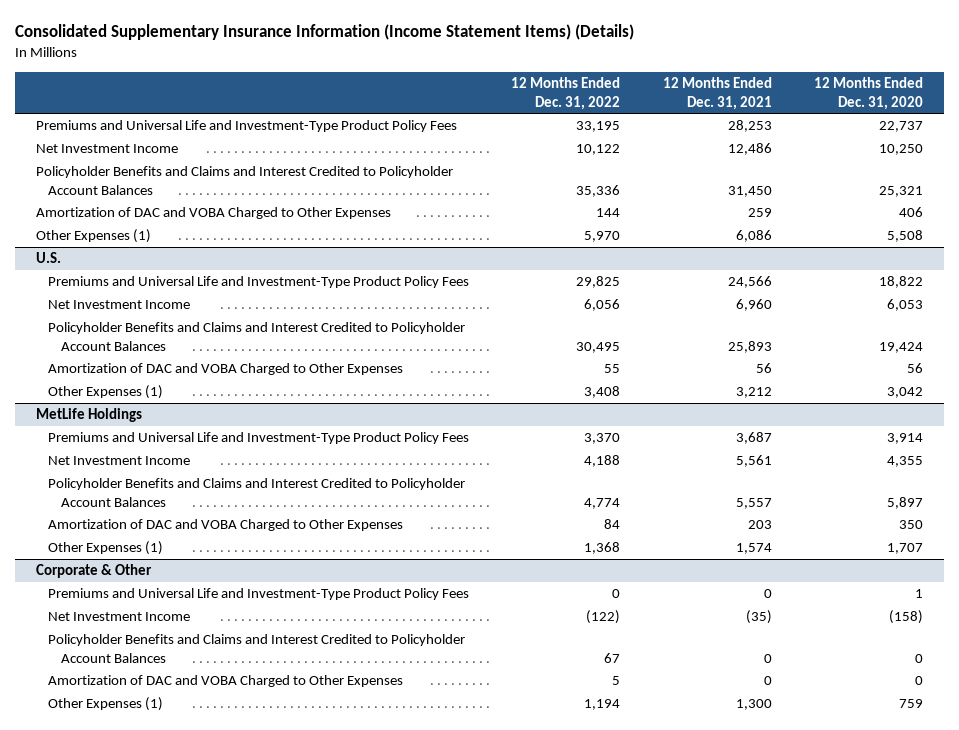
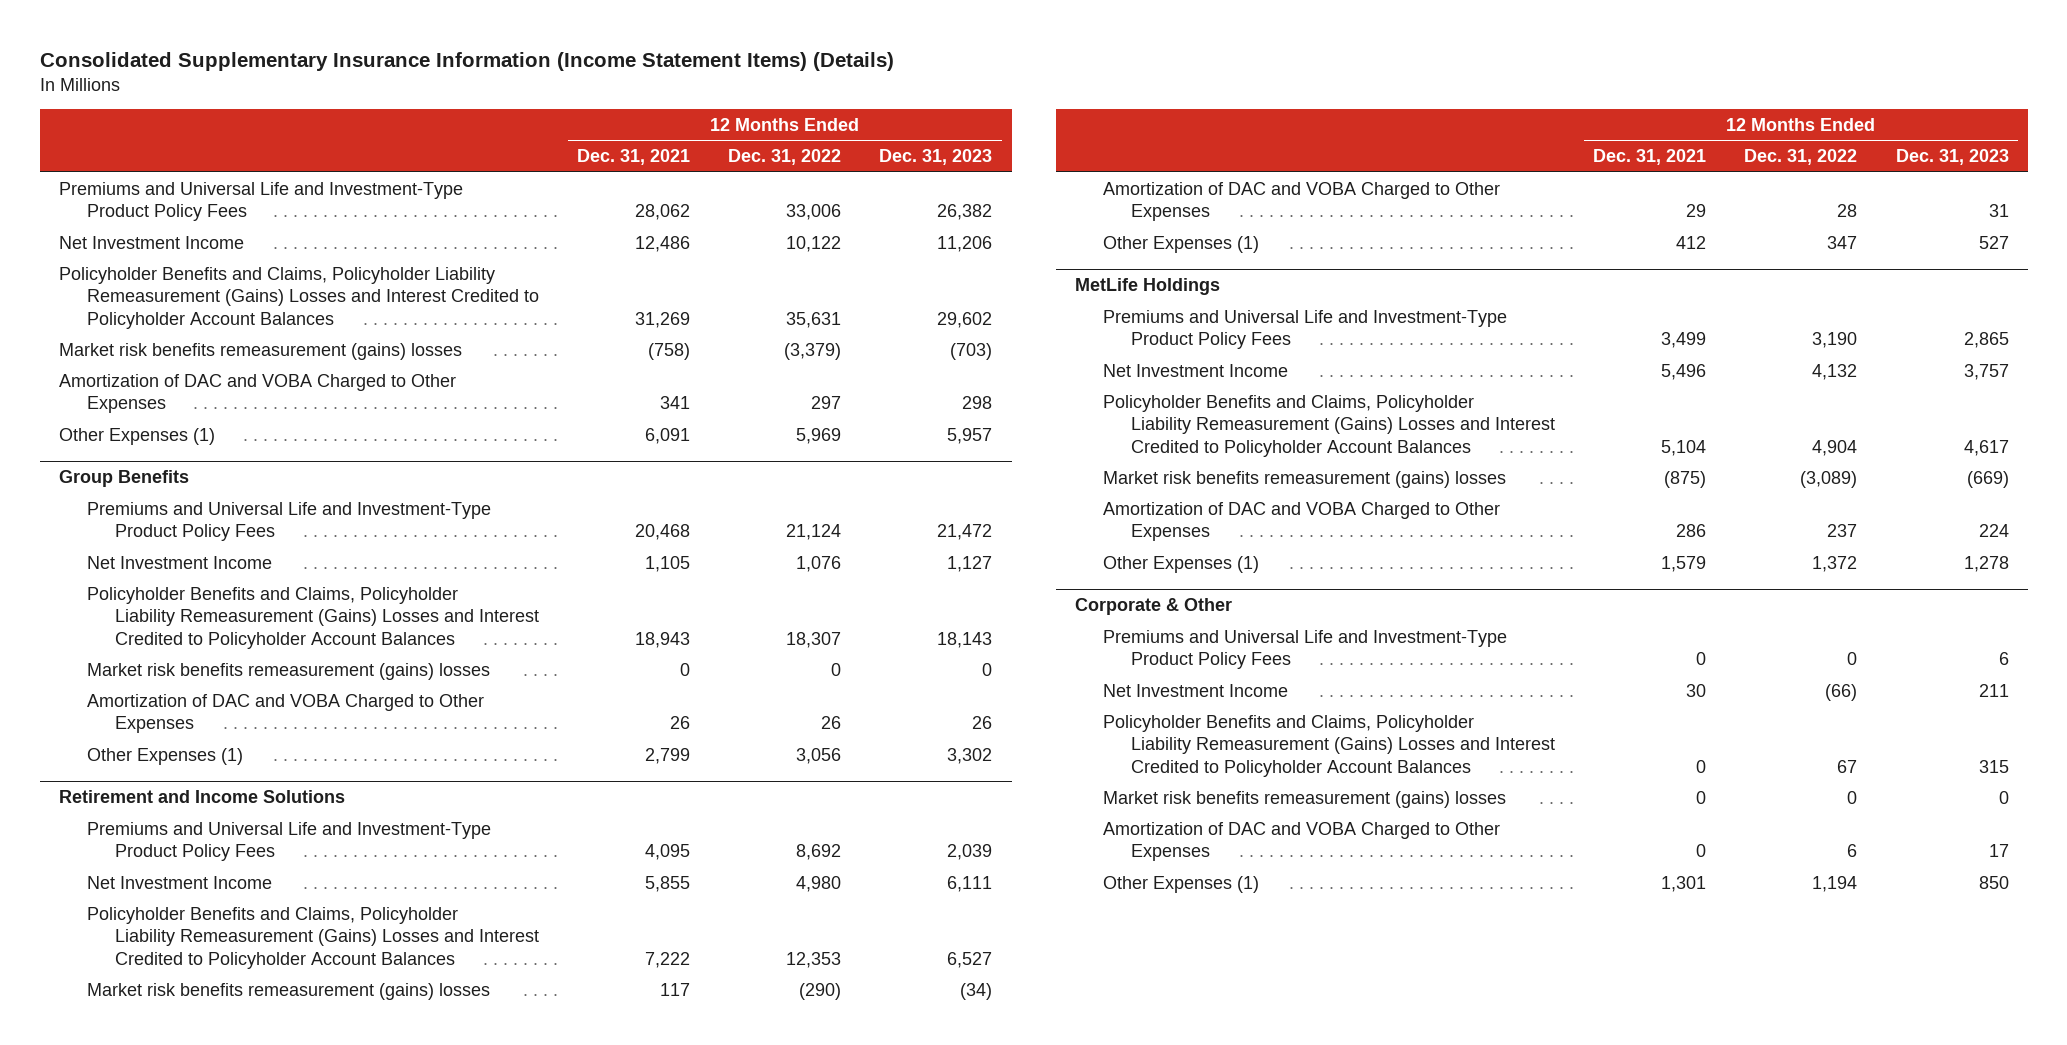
- | 12 Months Ended Dec. 31, 2022 | 12 Months Ended Dec. 31, 2021 | 12 Months Ended Dec. 31, 2020
+ | 12 Months Ended Dec. 31, 2021 | 12 Months Ended Dec. 31, 2022 | 12 Months Ended Dec. 31, 2023
- Premiums and Universal Life and Investment-Type Product Policy Fees | 33,195 | 28,253 | 22,737
+ Premiums and Universal Life and Investment-Type Product Policy Fees | 28,062 | 33,006 | 26,382
- Policyholder Benefits and Claims and Interest Credited to Policyholder Account Balances | 35,336 | 31,450 | 25,321
- Amortization of DAC and VOBA Charged to Other Expenses | 144 | 259 | 406
- Other Expenses (1) | 5,970 | 6,086 | 5,508
- U.S.
- Premiums and Universal Life and Investment-Type Product Policy Fees | 29,825 | 24,566 | 18,822
- Net Investment Income | 6,056 | 6,960 | 6,053
- Policyholder Benefits and Claims and Interest Credited to Policyholder Account Balances | 30,495 | 25,893 | 19,424
- Amortization of DAC and VOBA Charged to Other Expenses | 55 | 56 | 56
- Other Expenses (1) | 3,408 | 3,212 | 3,042
+ Policyholder Benefits and Claims, Policyholder Liability Remeasurement (Gains) Losses and Interest Credited to Policyholder Account Balances | 31,269 | 35,631 | 29,602
+ Market risk benefits remeasurement (gains) losses | (758) | (3,379) | (703)
+ Amortization of DAC and VOBA Charged to Other Expenses | 341 | 297 | 298
+ Other Expenses (1) | 6,091 | 5,969 | 5,957
+ Group Benefits
+ Premiums and Universal Life and Investment-Type Product Policy Fees | 20,468 | 21,124 | 21,472
+ Net Investment Income | 1,105 | 1,076 | 1,127
+ Policyholder Benefits and Claims, Policyholder Liability Remeasurement (Gains) Losses and Interest Credited to Policyholder Account Balances | 18,943 | 18,307 | 18,143
+ Market risk benefits remeasurement (gains) losses | 0 | 0 | 0
+ Amortization of DAC and VOBA Charged to Other Expenses | 26 | 26 | 26
+ Other Expenses (1) | 2,799 | 3,056 | 3,302
+ Retirement and Income Solutions
+ Premiums and Universal Life and Investment-Type Product Policy Fees | 4,095 | 8,692 | 2,039
+ Net Investment Income | 5,855 | 4,980 | 6,111
+ Policyholder Benefits and Claims, Policyholder Liability Remeasurement (Gains) Losses and Interest Credited to Policyholder Account Balances | 7,222 | 12,353 | 6,527
+ Market risk benefits remeasurement (gains) losses | 117 | (290) | (34)
+ Amortization of DAC and VOBA Charged to Other Expenses | 29 | 28 | 31
+ Other Expenses (1) | 412 | 347 | 527
@ MetLife Holdings
- Premiums and Universal Life and Investment-Type Product Policy Fees | 3,370 | 3,687 | 3,914
- Net Investment Income | 4,188 | 5,561 | 4,355
- Policyholder Benefits and Claims and Interest Credited to Policyholder Account Balances | 4,774 | 5,557 | 5,897
- Amortization of DAC and VOBA Charged to Other Expenses | 84 | 203 | 350
- Other Expenses (1) | 1,368 | 1,574 | 1,707
+ Premiums and Universal Life and Investment-Type Product Policy Fees | 3,499 | 3,190 | 2,865
+ Net Investment Income | 5,496 | 4,132 | 3,757
+ Policyholder Benefits and Claims, Policyholder Liability Remeasurement (Gains) Losses and Interest Credited to Policyholder Account Balances | 5,104 | 4,904 | 4,617
+ Market risk benefits remeasurement (gains) losses | (875) | (3,089) | (669)
+ Amortization of DAC and VOBA Charged to Other Expenses | 286 | 237 | 224
+ Other Expenses (1) | 1,579 | 1,372 | 1,278
@ Corporate & Other
- Net Investment Income | (122) | (35) | (158)
- Policyholder Benefits and Claims and Interest Credited to Policyholder Account Balances | 67 | 0 | 0
- Amortization of DAC and VOBA Charged to Other Expenses | 5 | 0 | 0
- Other Expenses (1) | 1,194 | 1,300 | 759
+ Net Investment Income | 30 | (66) | 211
+ Policyholder Benefits and Claims, Policyholder Liability Remeasurement (Gains) Losses and Interest Credited to Policyholder Account Balances | 0 | 67 | 315
+ Market risk benefits remeasurement (gains) losses | 0 | 0 | 0
+ Amortization of DAC and VOBA Charged to Other Expenses | 0 | 6 | 17
+ Other Expenses (1) | 1,301 | 1,194 | 850

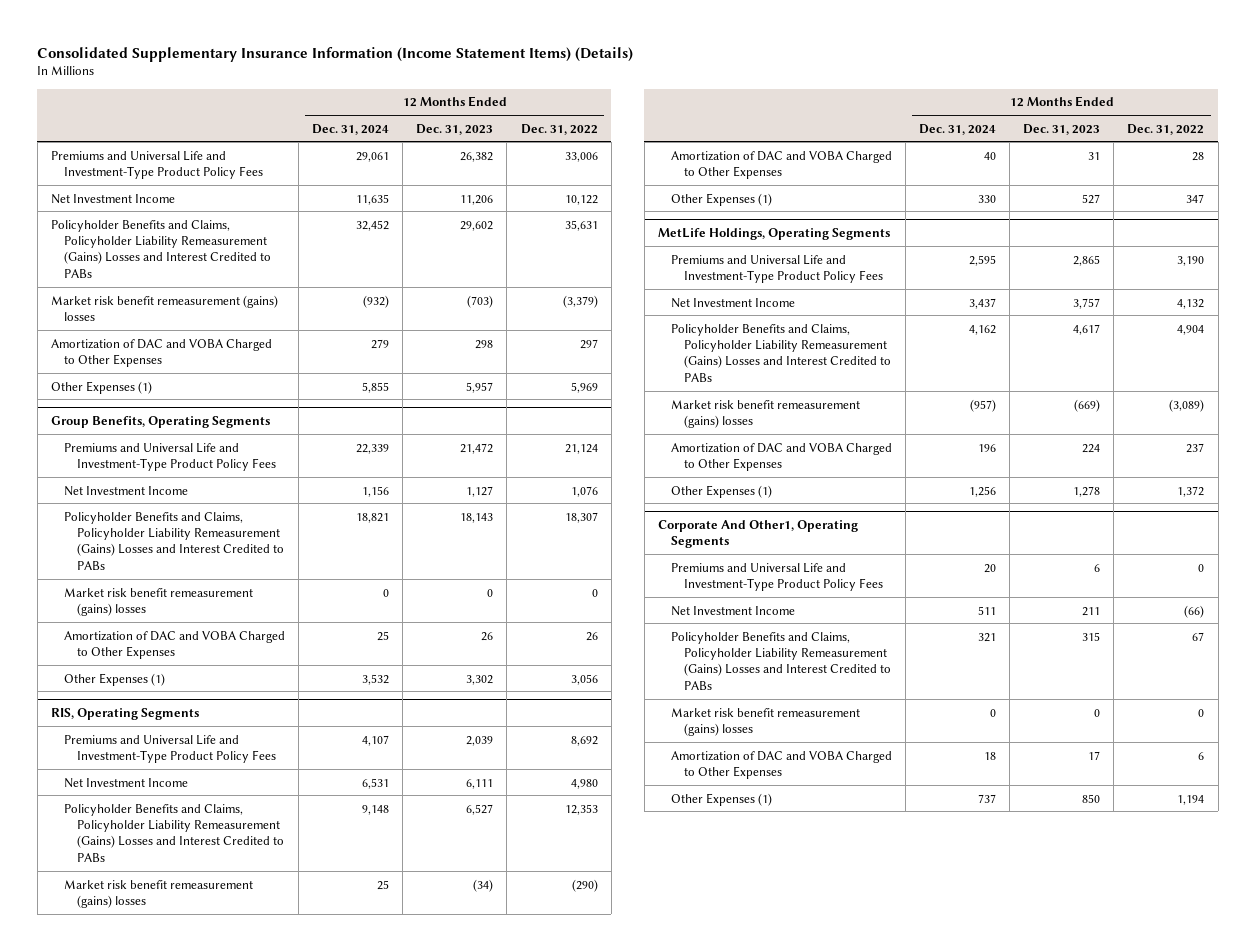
- | 12 Months Ended Dec. 31, 2021 | 12 Months Ended Dec. 31, 2022 | 12 Months Ended Dec. 31, 2023
+ | 12 Months Ended Dec. 31, 2024 | 12 Months Ended Dec. 31, 2023 | 12 Months Ended Dec. 31, 2022
- Policyholder Benefits and Claims, Policyholder Liability Remeasurement (Gains) Losses and Interest Credited to Policyholder Account Balances | 31,269 | 35,631 | 29,602
- Market risk benefits remeasurement (gains) losses | (758) | (3,379) | (703)
+ Policyholder Benefits and Claims, Policyholder Liability Remeasurement (Gains) Losses and Interest Credited to PABs | 32,452 | 29,602 | 35,631
+ Market risk benefit remeasurement (gains) losses | (932) | (703) | (3,379)
- Group Benefits
+ Group Benefits, Operating Segments
- Policyholder Benefits and Claims, Policyholder Liability Remeasurement (Gains) Losses and Interest Credited to Policyholder Account Balances | 18,943 | 18,307 | 18,143
- Market risk benefits remeasurement (gains) losses | 0 | 0 | 0
+ Policyholder Benefits and Claims, Policyholder Liability Remeasurement (Gains) Losses and Interest Credited to PABs | 18,821 | 18,143 | 18,307
+ Market risk benefit remeasurement (gains) losses | 0 | 0 | 0
- Retirement and Income Solutions
+ RIS, Operating Segments
- Policyholder Benefits and Claims, Policyholder Liability Remeasurement (Gains) Losses and Interest Credited to Policyholder Account Balances | 7,222 | 12,353 | 6,527
- Market risk benefits remeasurement (gains) losses | 117 | (290) | (34)
+ Policyholder Benefits and Claims, Policyholder Liability Remeasurement (Gains) Losses and Interest Credited to PABs | 9,148 | 6,527 | 12,353
+ Market risk benefit remeasurement (gains) losses | 25 | (34) | (290)
- MetLife Holdings
+ MetLife Holdings, Operating Segments
- Policyholder Benefits and Claims, Policyholder Liability Remeasurement (Gains) Losses and Interest Credited to Policyholder Account Balances | 5,104 | 4,904 | 4,617
- Market risk benefits remeasurement (gains) losses | (875) | (3,089) | (669)
+ Policyholder Benefits and Claims, Policyholder Liability Remeasurement (Gains) Losses and Interest Credited to PABs | 4,162 | 4,617 | 4,904
+ Market risk benefit remeasurement (gains) losses | (957) | (669) | (3,089)
- Corporate & Other
+ Corporate And Other1, Operating Segments
- Policyholder Benefits and Claims, Policyholder Liability Remeasurement (Gains) Losses and Interest Credited to Policyholder Account Balances | 0 | 67 | 315
- Market risk benefits remeasurement (gains) losses | 0 | 0 | 0
+ Policyholder Benefits and Claims, Policyholder Liability Remeasurement (Gains) Losses and Interest Credited to PABs | 321 | 315 | 67
+ Market risk benefit remeasurement (gains) losses | 0 | 0 | 0

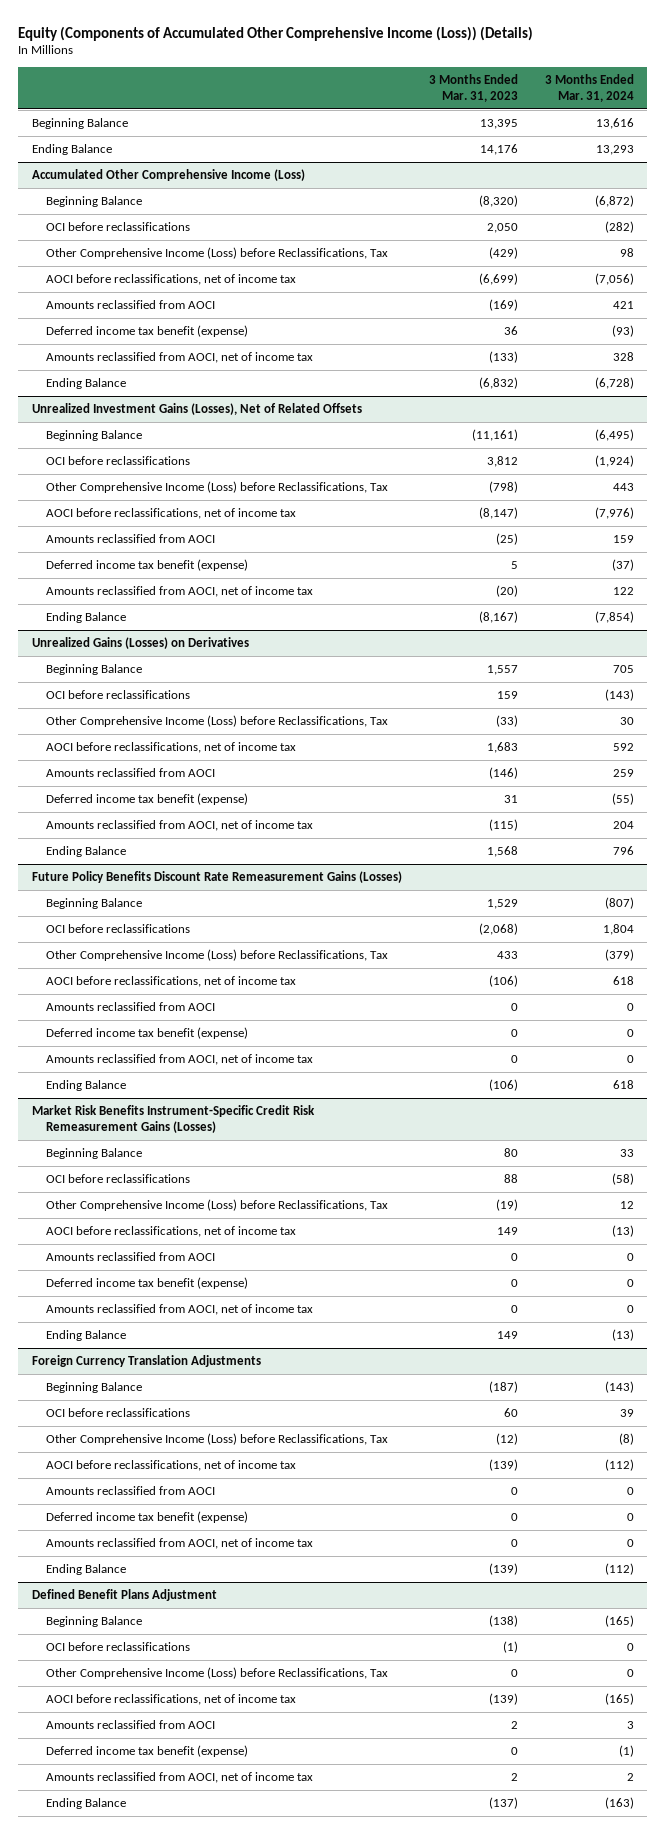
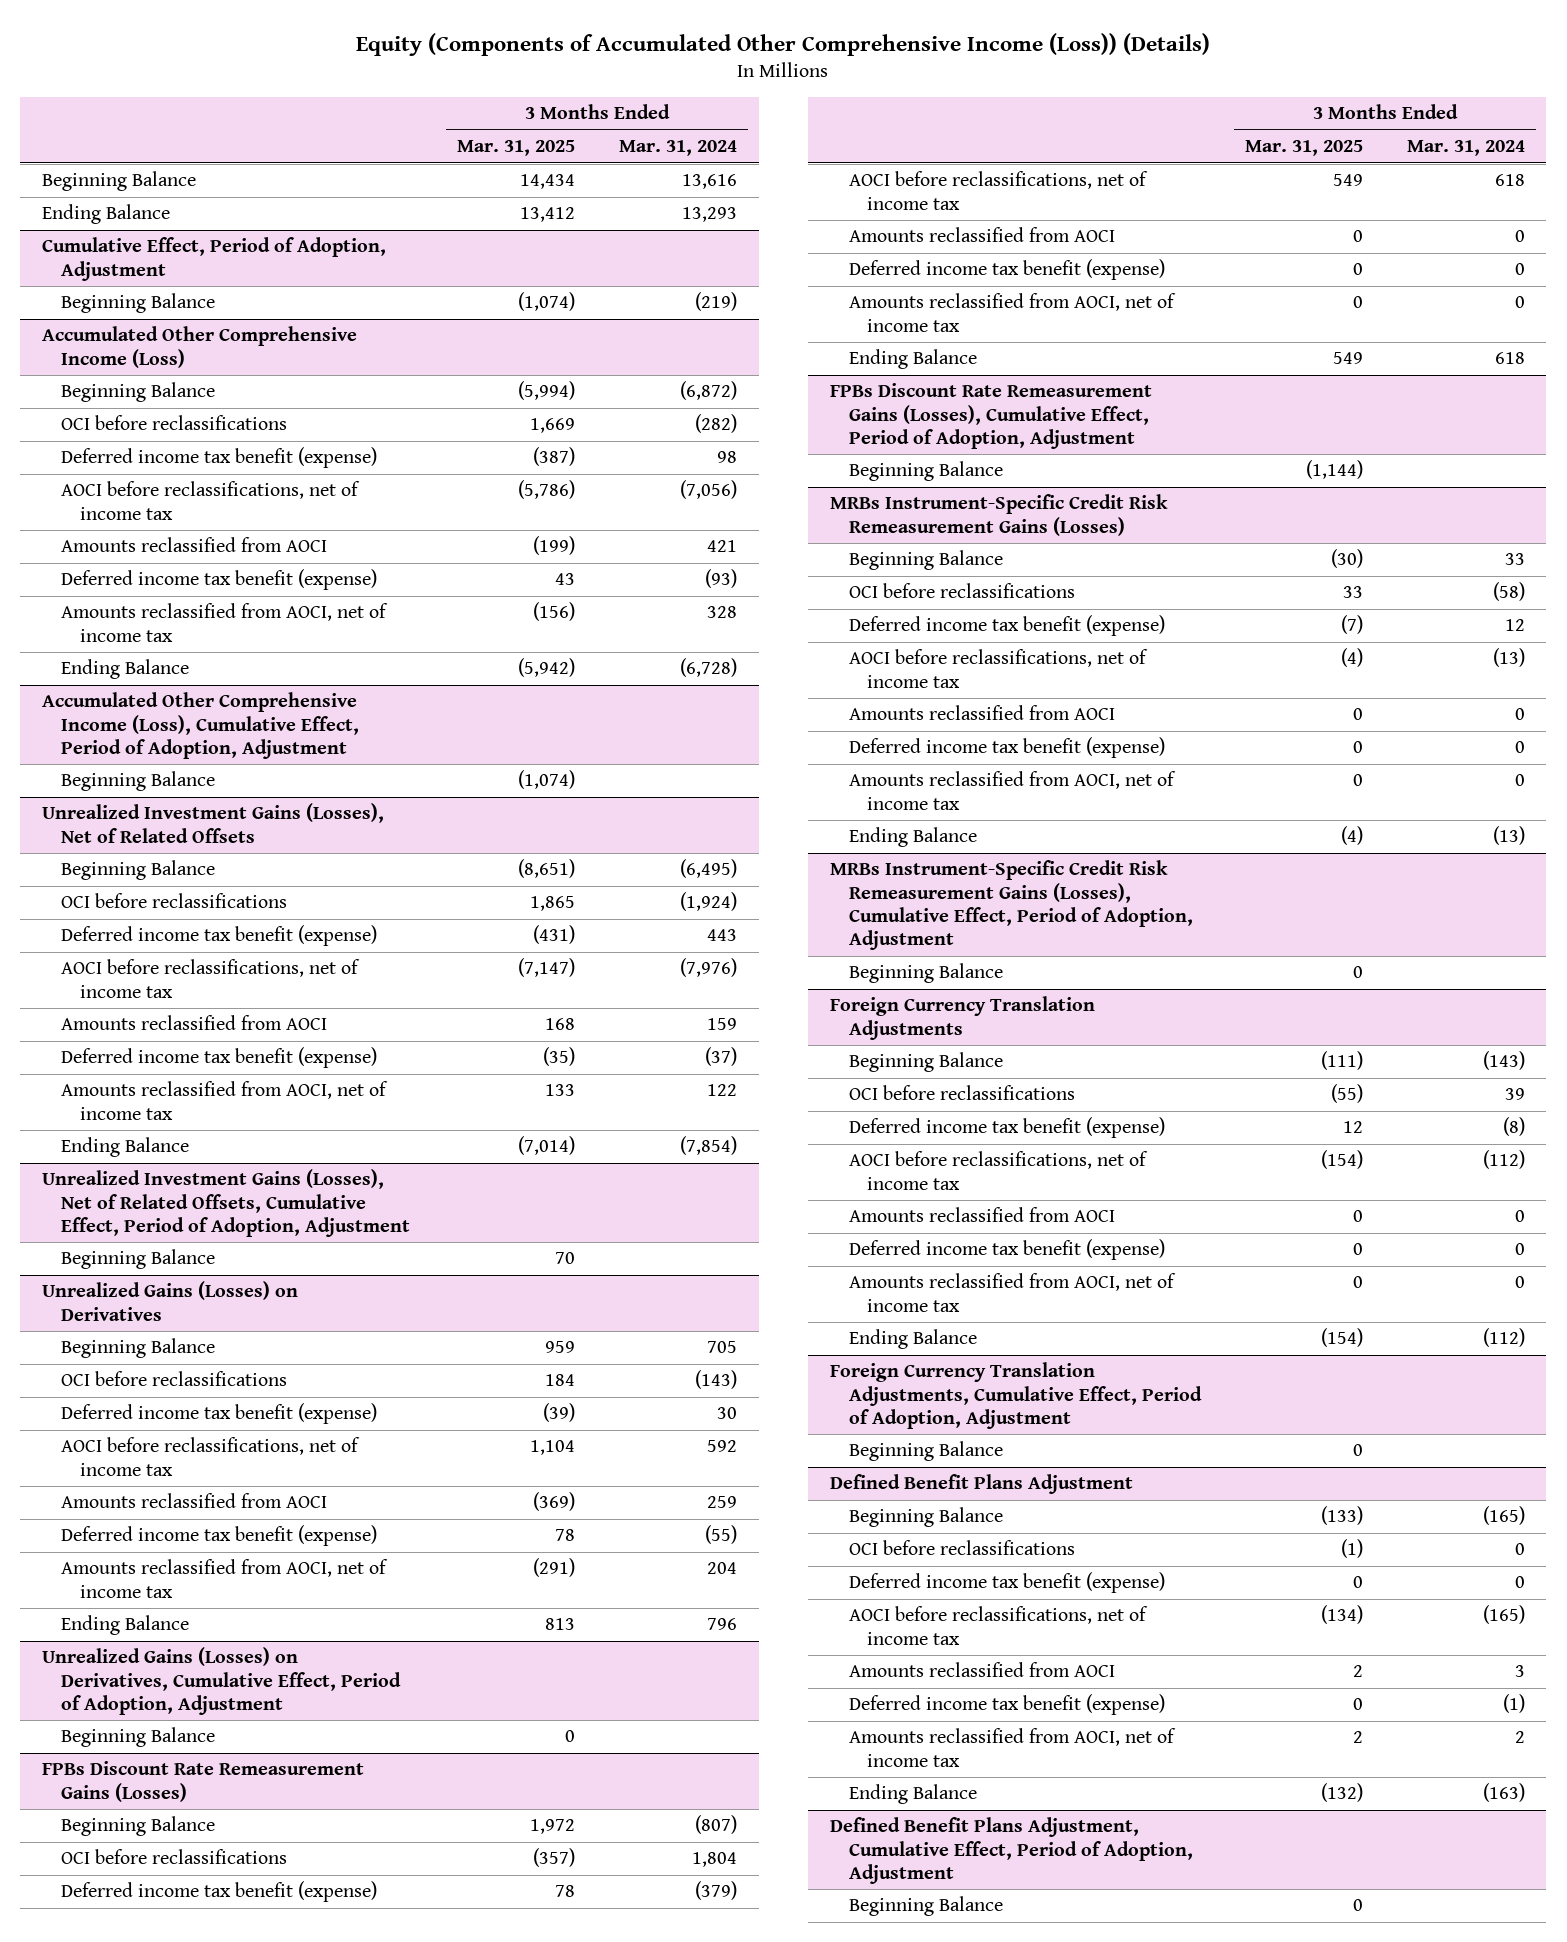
- | 3 Months Ended Mar. 31, 2023 | 3 Months Ended Mar. 31, 2024
+ | 3 Months Ended Mar. 31, 2025 | 3 Months Ended Mar. 31, 2024
+ Cumulative Effect, Period of Adoption, Adjustment
+ Beginning Balance | (1,074) | (219)
@ Accumulated Other Comprehensive Income (Loss)
- Other Comprehensive Income (Loss) before Reclassifications, Tax | (429) | 98
+ Deferred income tax benefit (expense) | (387) | 98
+ Accumulated Other Comprehensive Income (Loss), Cumulative Effect, Period of Adoption, Adjustment
+ Beginning Balance | (1,074) |
@ Unrealized Investment Gains (Losses), Net of Related Offsets
- Other Comprehensive Income (Loss) before Reclassifications, Tax | (798) | 443
+ Deferred income tax benefit (expense) | (431) | 443
+ Unrealized Investment Gains (Losses), Net of Related Offsets, Cumulative Effect, Period of Adoption, Adjustment
+ Beginning Balance | 70 |
@ Unrealized Gains (Losses) on Derivatives
- Other Comprehensive Income (Loss) before Reclassifications, Tax | (33) | 30
+ Deferred income tax benefit (expense) | (39) | 30
- Future Policy Benefits Discount Rate Remeasurement Gains (Losses)
+ Unrealized Gains (Losses) on Derivatives, Cumulative Effect, Period of Adoption, Adjustment
+ Beginning Balance | 0 |
+ FPBs Discount Rate Remeasurement Gains (Losses)
- Other Comprehensive Income (Loss) before Reclassifications, Tax | 433 | (379)
+ Deferred income tax benefit (expense) | 78 | (379)
- Market Risk Benefits Instrument-Specific Credit Risk Remeasurement Gains (Losses)
+ FPBs Discount Rate Remeasurement Gains (Losses), Cumulative Effect, Period of Adoption, Adjustment
+ Beginning Balance | (1,144) |
+ MRBs Instrument-Specific Credit Risk Remeasurement Gains (Losses)
- Other Comprehensive Income (Loss) before Reclassifications, Tax | (19) | 12
+ Deferred income tax benefit (expense) | (7) | 12
+ MRBs Instrument-Specific Credit Risk Remeasurement Gains (Losses), Cumulative Effect, Period of Adoption, Adjustment
+ Beginning Balance | 0 |
@ Foreign Currency Translation Adjustments
- Other Comprehensive Income (Loss) before Reclassifications, Tax | (12) | (8)
+ Deferred income tax benefit (expense) | 12 | (8)
+ Foreign Currency Translation Adjustments, Cumulative Effect, Period of Adoption, Adjustment
+ Beginning Balance | 0 |
@ Defined Benefit Plans Adjustment
- Other Comprehensive Income (Loss) before Reclassifications, Tax | 0 | 0
+ Deferred income tax benefit (expense) | 0 | 0
+ Defined Benefit Plans Adjustment, Cumulative Effect, Period of Adoption, Adjustment
+ Beginning Balance | 0 |

